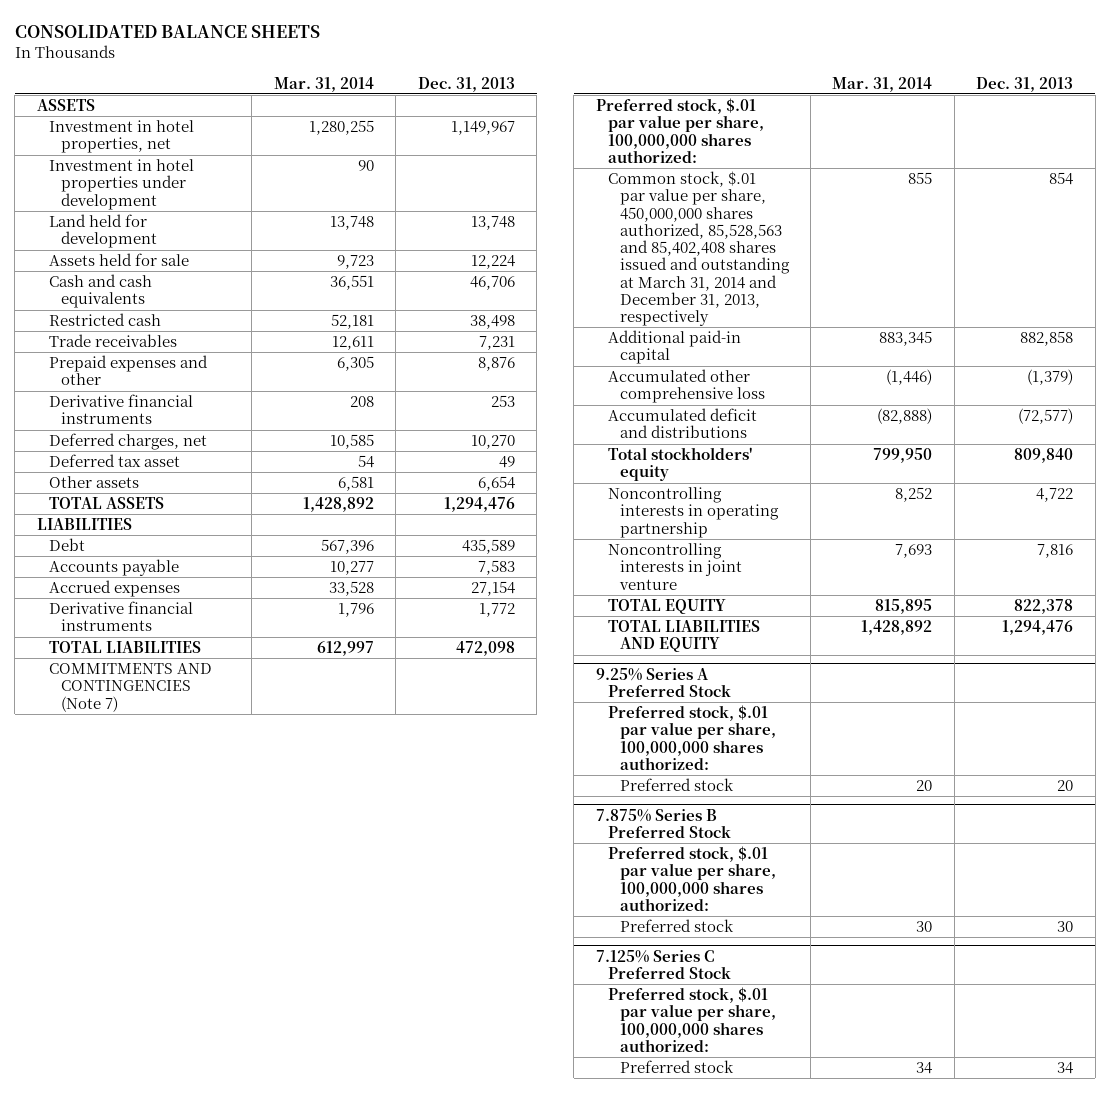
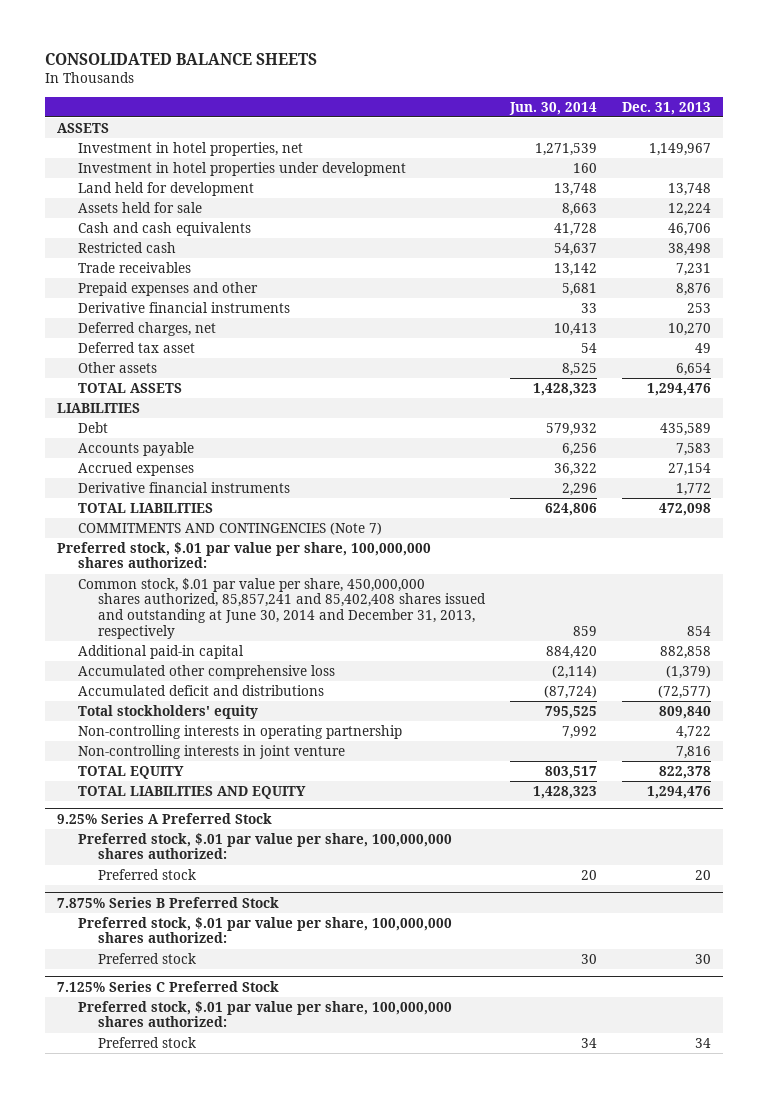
- | Mar. 31, 2014 | Dec. 31, 2013
+ | Jun. 30, 2014 | Dec. 31, 2013
- Common stock, $.01 par value per share, 450,000,000 shares authorized, 85,528,563 and 85,402,408 shares issued and outstanding at March 31, 2014 and December 31, 2013, respectively | 855 | 854
+ Common stock, $.01 par value per share, 450,000,000 shares authorized, 85,857,241 and 85,402,408 shares issued and outstanding at June 30, 2014 and December 31, 2013, respectively | 859 | 854
- Noncontrolling interests in operating partnership | 8,252 | 4,722
- Noncontrolling interests in joint venture | 7,693 | 7,816
+ Non-controlling interests in operating partnership | 7,992 | 4,722
+ Non-controlling interests in joint venture | | 7,816

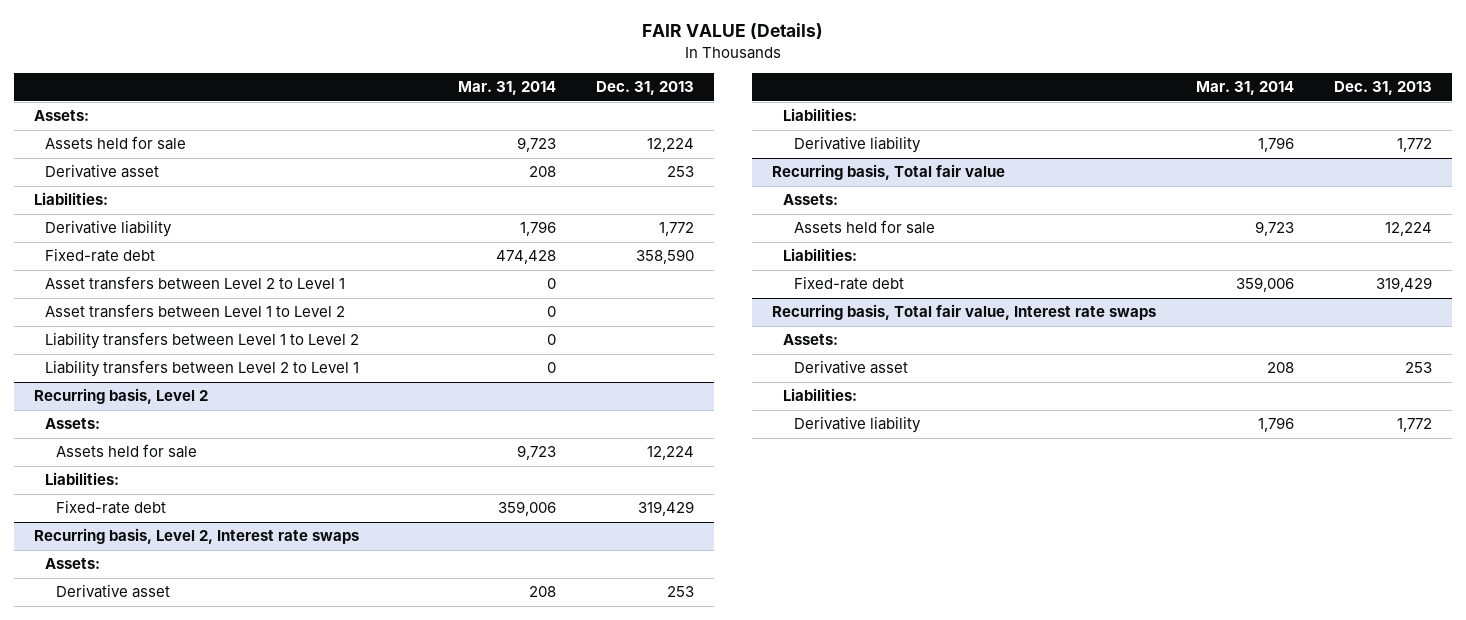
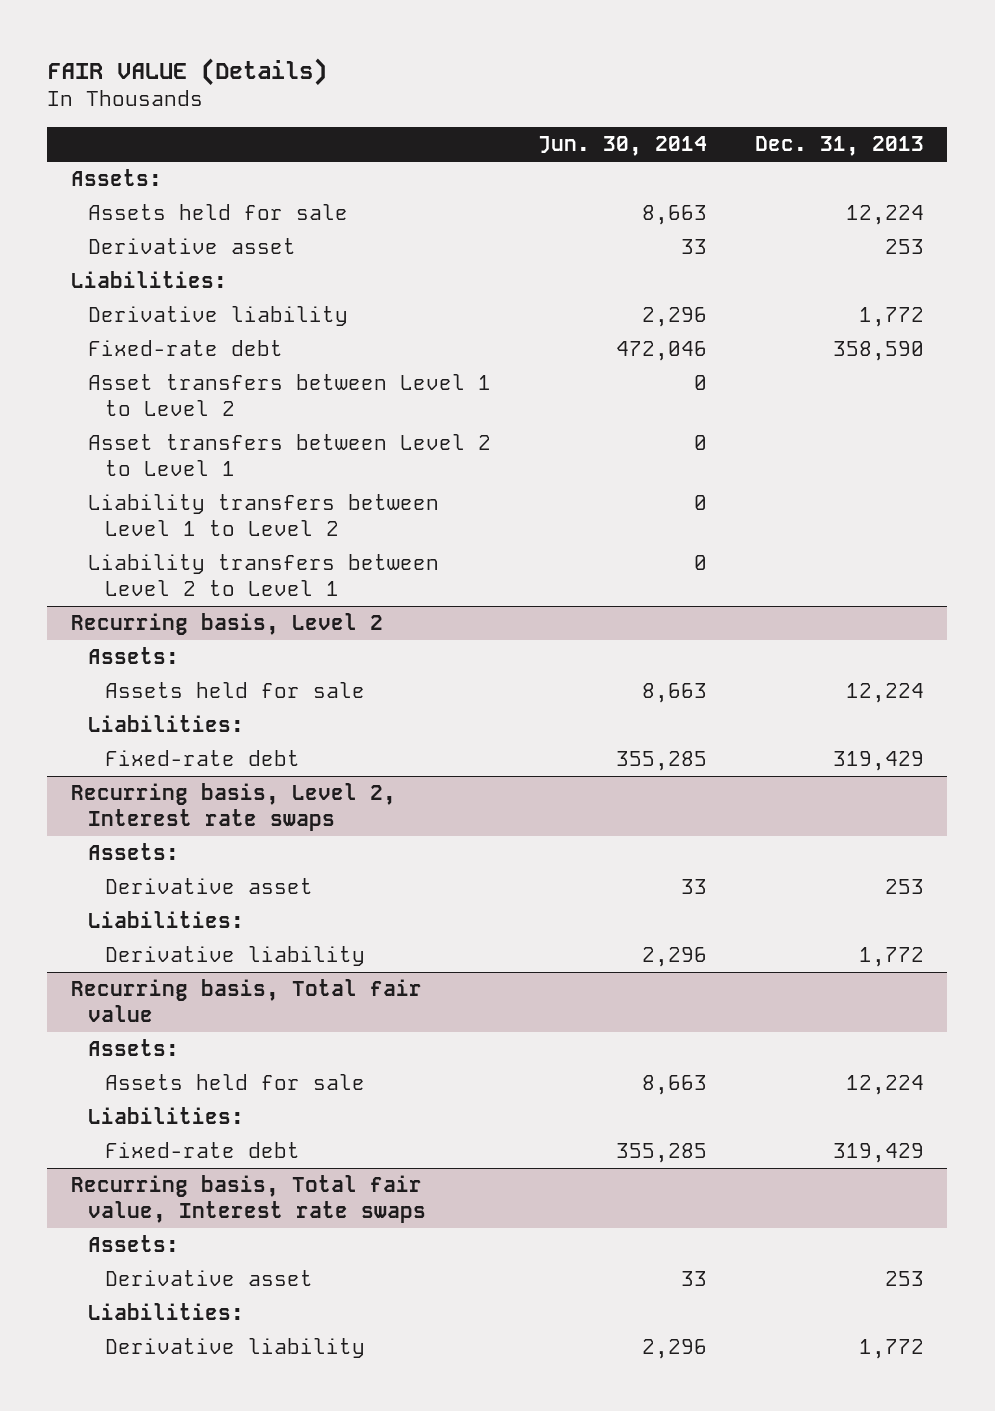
- | Mar. 31, 2014 | Dec. 31, 2013
+ | Jun. 30, 2014 | Dec. 31, 2013
moved down: Asset transfers between Level 2 to Level 1 | 0 |

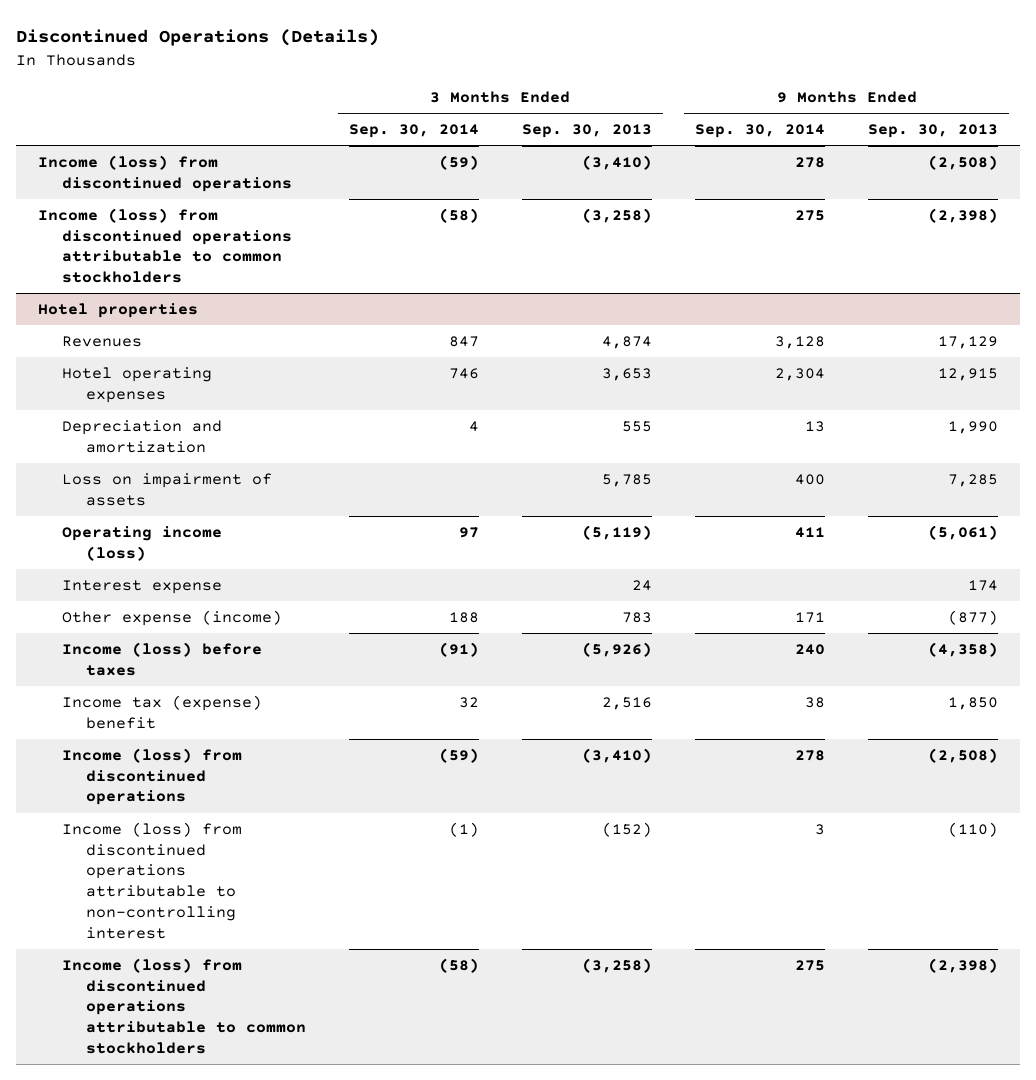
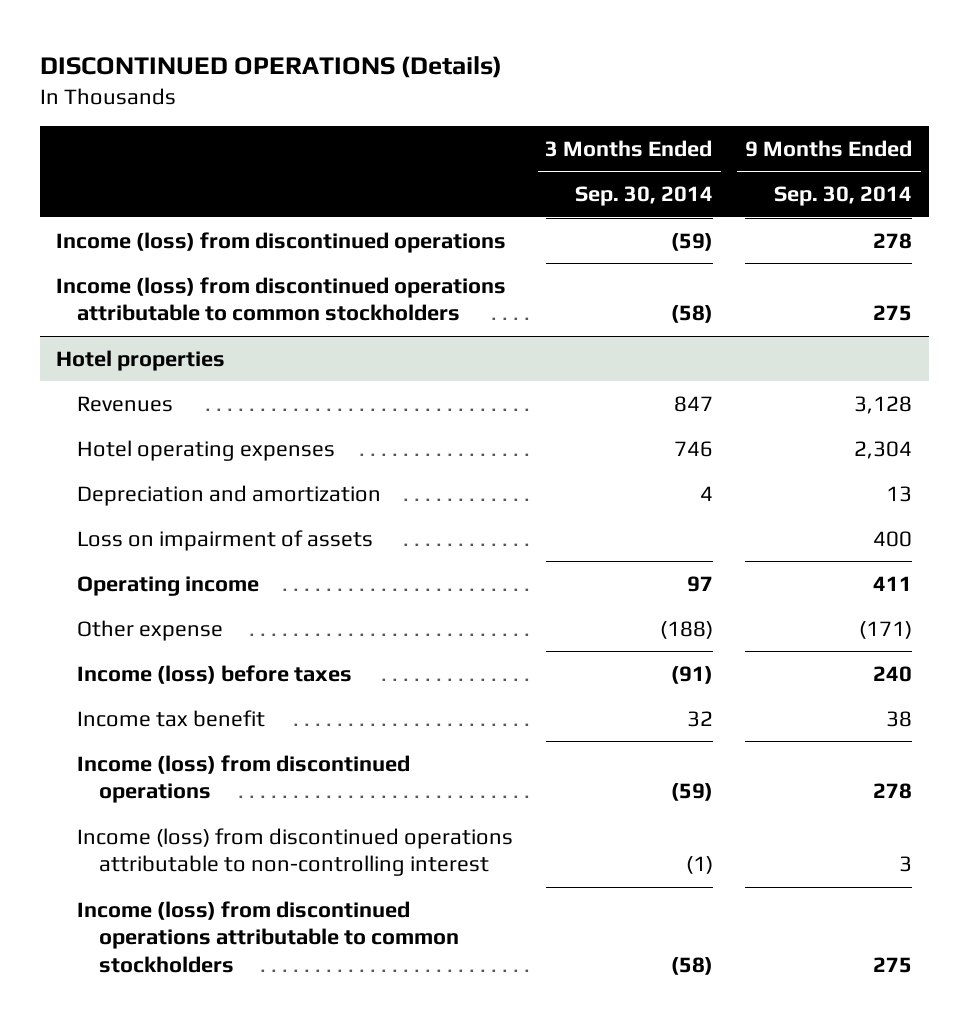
- Discontinued Operations (Details)
+ DISCONTINUED OPERATIONS (Details)
- | 3 Months Ended Sep. 30, 2014 | 3 Months Ended Sep. 30, 2013 | 9 Months Ended Sep. 30, 2014 | 9 Months Ended Sep. 30, 2013
+ | 3 Months Ended Sep. 30, 2014 | 9 Months Ended Sep. 30, 2014
@ Hotel properties
- Operating income (loss) | 97 | (5,119) | 411 | (5,061)
- Interest expense | | 24 | | 174
- Other expense (income) | 188 | 783 | 171 | (877)
+ Operating income | 97 | 411
+ Other expense | (188) | (171)
- Income tax (expense) benefit | 32 | 2,516 | 38 | 1,850
+ Income tax benefit | 32 | 38

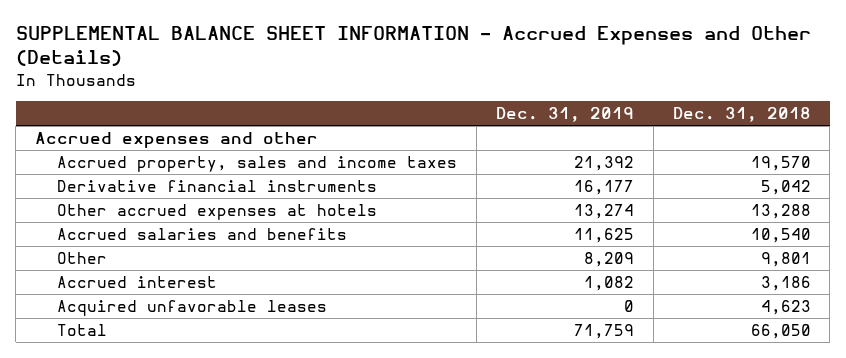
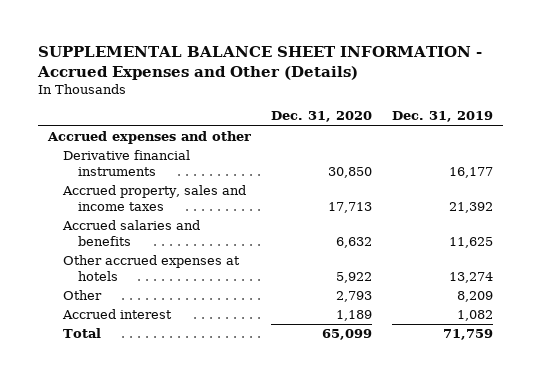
- | Dec. 31, 2019 | Dec. 31, 2018
+ | Dec. 31, 2020 | Dec. 31, 2019
moved down: Accrued property, sales and income taxes | 17,713 | 21,392
moved down: Other accrued expenses at hotels | 5,922 | 13,274
- Acquired unfavorable leases | 0 | 4,623

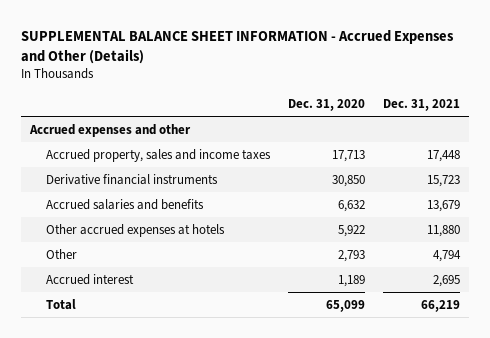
- | Dec. 31, 2020 | Dec. 31, 2019
+ | Dec. 31, 2020 | Dec. 31, 2021
moved down: Derivative financial instruments | 30,850 | 15,723

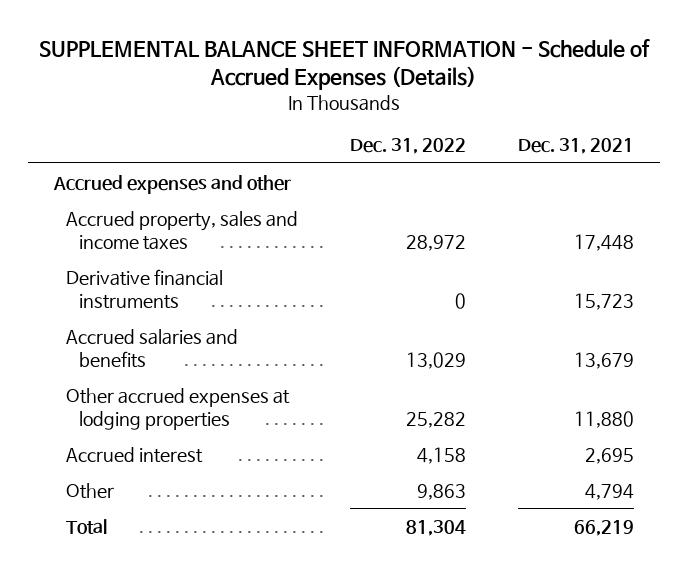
- SUPPLEMENTAL BALANCE SHEET INFORMATION - Accrued Expenses and Other (Details)
+ SUPPLEMENTAL BALANCE SHEET INFORMATION - Schedule of Accrued Expenses (Details)
- | Dec. 31, 2020 | Dec. 31, 2021
+ | Dec. 31, 2022 | Dec. 31, 2021
- Other accrued expenses at hotels | 5,922 | 11,880
+ Other accrued expenses at lodging properties | 25,282 | 11,880
moved down: Other | 9,863 | 4,794

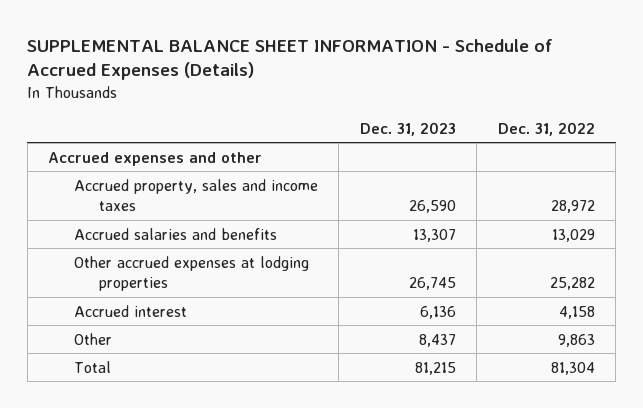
- | Dec. 31, 2022 | Dec. 31, 2021
+ | Dec. 31, 2023 | Dec. 31, 2022
- Derivative financial instruments | 0 | 15,723

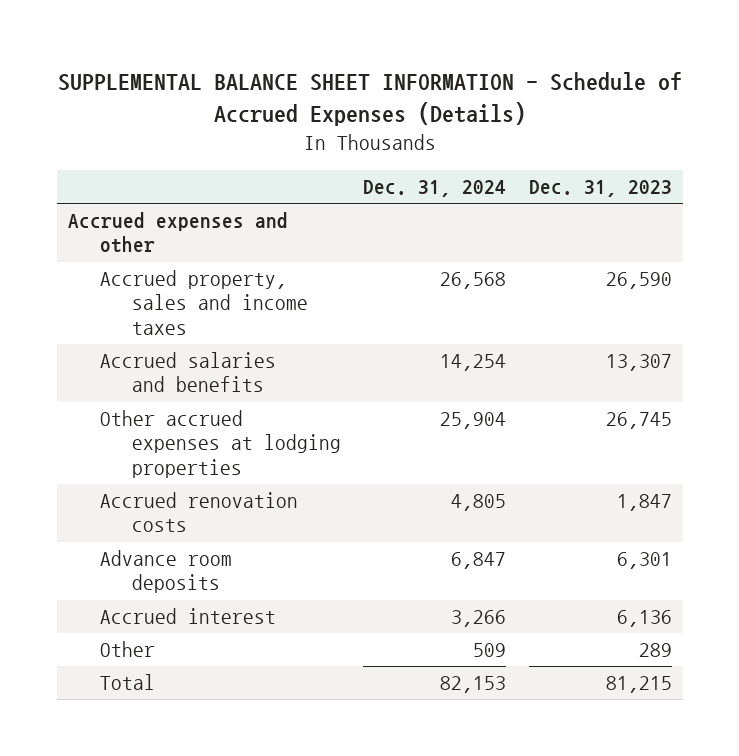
- | Dec. 31, 2023 | Dec. 31, 2022
+ | Dec. 31, 2024 | Dec. 31, 2023
+ Accrued renovation costs | 4,805 | 1,847
+ Advance room deposits | 6,847 | 6,301
- Other | 8,437 | 9,863
+ Other | 509 | 289

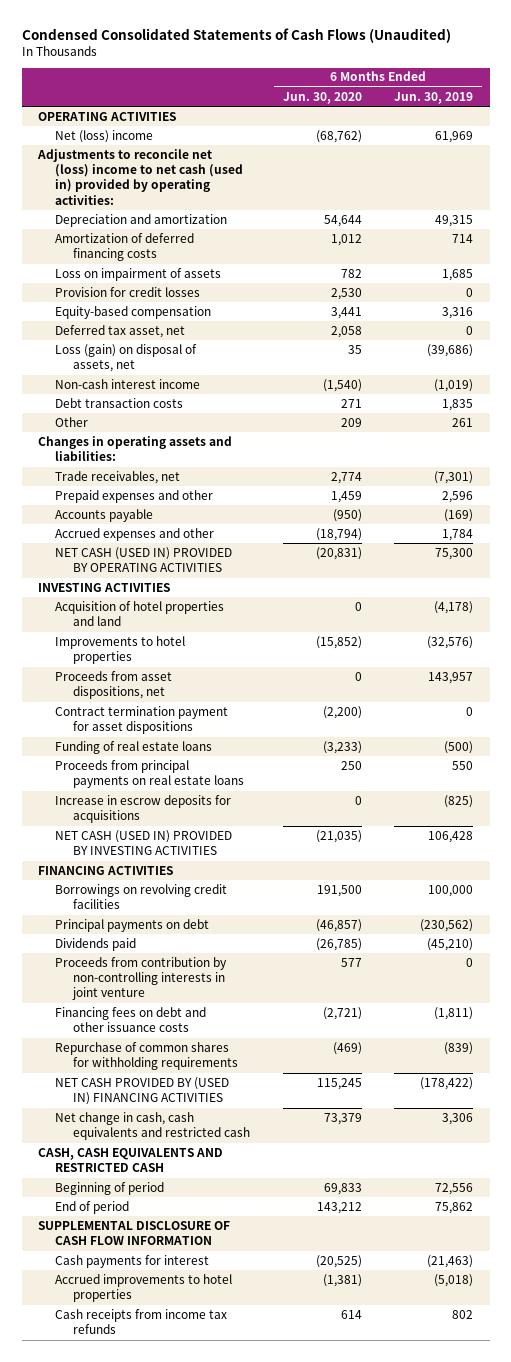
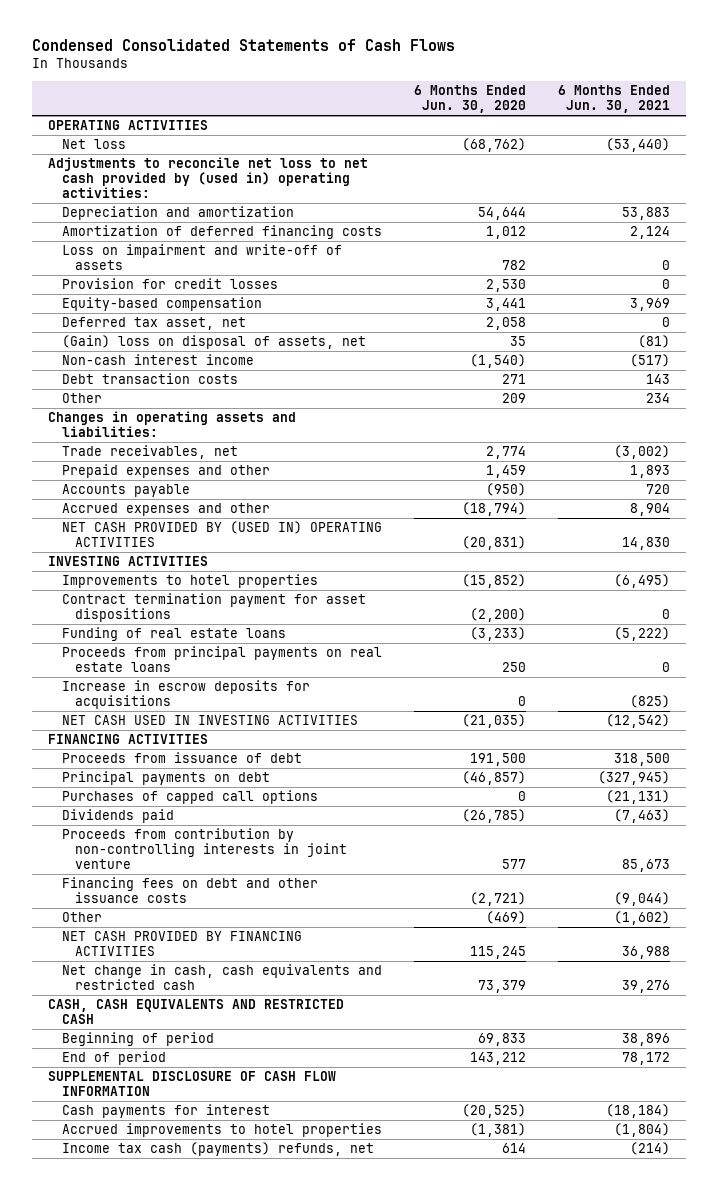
- Condensed Consolidated Statements of Cash Flows (Unaudited)
+ Condensed Consolidated Statements of Cash Flows
- | 6 Months Ended Jun. 30, 2020 | 6 Months Ended Jun. 30, 2019
+ | 6 Months Ended Jun. 30, 2020 | 6 Months Ended Jun. 30, 2021
- Net (loss) income | (68,762) | 61,969
- Adjustments to reconcile net (loss) income to net cash (used in) provided by operating activities:
+ Net loss | (68,762) | (53,440)
+ Adjustments to reconcile net loss to net cash provided by (used in) operating activities:
- Loss on impairment of assets | 782 | 1,685
+ Loss on impairment and write-off of assets | 782 | 0
- Loss (gain) on disposal of assets, net | 35 | (39,686)
+ (Gain) loss on disposal of assets, net | 35 | (81)
- NET CASH (USED IN) PROVIDED BY OPERATING ACTIVITIES | (20,831) | 75,300
+ NET CASH PROVIDED BY (USED IN) OPERATING ACTIVITIES | (20,831) | 14,830
- Acquisition of hotel properties and land | 0 | (4,178)
- Proceeds from asset dispositions, net | 0 | 143,957
- NET CASH (USED IN) PROVIDED BY INVESTING ACTIVITIES | (21,035) | 106,428
+ NET CASH USED IN INVESTING ACTIVITIES | (21,035) | (12,542)
- Borrowings on revolving credit facilities | 191,500 | 100,000
+ Proceeds from issuance of debt | 191,500 | 318,500
+ Purchases of capped call options | 0 | (21,131)
- Repurchase of common shares for withholding requirements | (469) | (839)
- NET CASH PROVIDED BY (USED IN) FINANCING ACTIVITIES | 115,245 | (178,422)
+ Other | (469) | (1,602)
+ NET CASH PROVIDED BY FINANCING ACTIVITIES | 115,245 | 36,988
- Cash receipts from income tax refunds | 614 | 802
+ Income tax cash (payments) refunds, net | 614 | (214)

